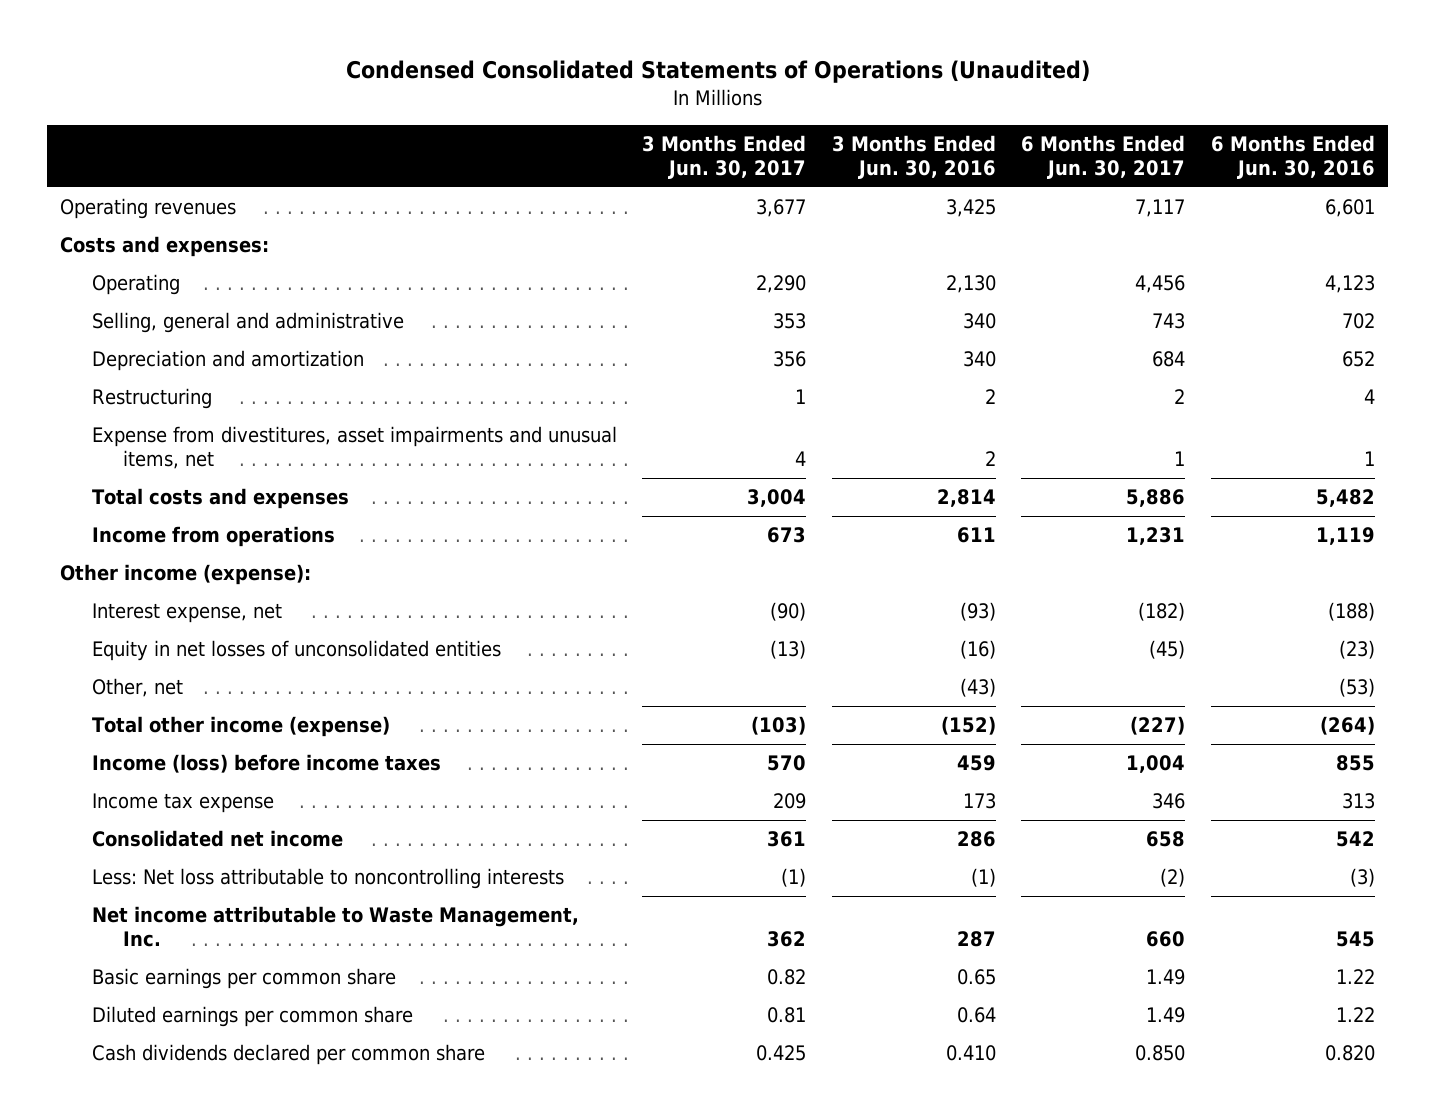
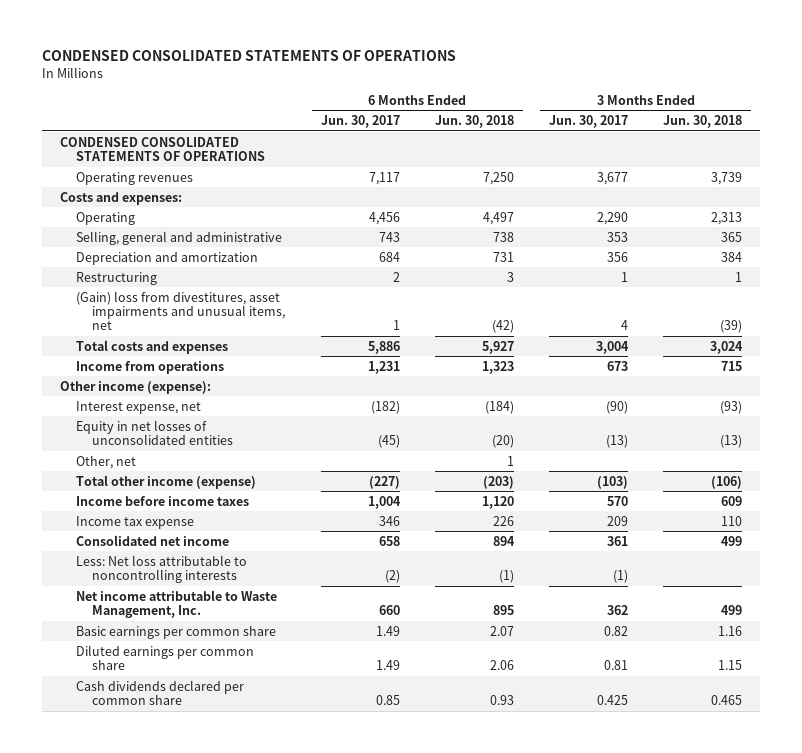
- Condensed Consolidated Statements of Operations (Unaudited)
+ CONDENSED CONSOLIDATED STATEMENTS OF OPERATIONS
- | 3 Months Ended Jun. 30, 2017 | 3 Months Ended Jun. 30, 2016 | 6 Months Ended Jun. 30, 2017 | 6 Months Ended Jun. 30, 2016
+ | 6 Months Ended Jun. 30, 2017 | 6 Months Ended Jun. 30, 2018 | 3 Months Ended Jun. 30, 2017 | 3 Months Ended Jun. 30, 2018
+ CONDENSED CONSOLIDATED STATEMENTS OF OPERATIONS
- Expense from divestitures, asset impairments and unusual items, net | 4 | 2 | 1 | 1
+ (Gain) loss from divestitures, asset impairments and unusual items, net | 1 | (42) | 4 | (39)
- Income (loss) before income taxes | 570 | 459 | 1,004 | 855
+ Income before income taxes | 1,004 | 1,120 | 570 | 609
- Cash dividends declared per common share | 0.425 | 0.410 | 0.850 | 0.820
+ Cash dividends declared per common share | 0.85 | 0.93 | 0.425 | 0.465

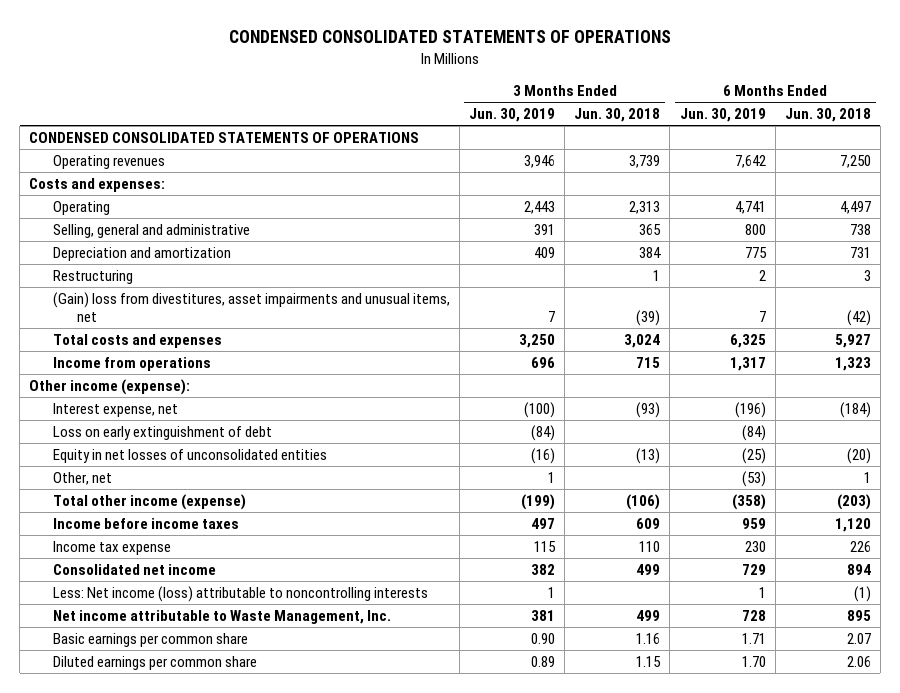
- | 6 Months Ended Jun. 30, 2017 | 6 Months Ended Jun. 30, 2018 | 3 Months Ended Jun. 30, 2017 | 3 Months Ended Jun. 30, 2018
+ | 3 Months Ended Jun. 30, 2019 | 3 Months Ended Jun. 30, 2018 | 6 Months Ended Jun. 30, 2019 | 6 Months Ended Jun. 30, 2018
+ Loss on early extinguishment of debt | (84) | | (84) |
- Less: Net loss attributable to noncontrolling interests | (2) | (1) | (1) |
+ Less: Net income (loss) attributable to noncontrolling interests | 1 | | 1 | (1)
- Cash dividends declared per common share | 0.85 | 0.93 | 0.425 | 0.465

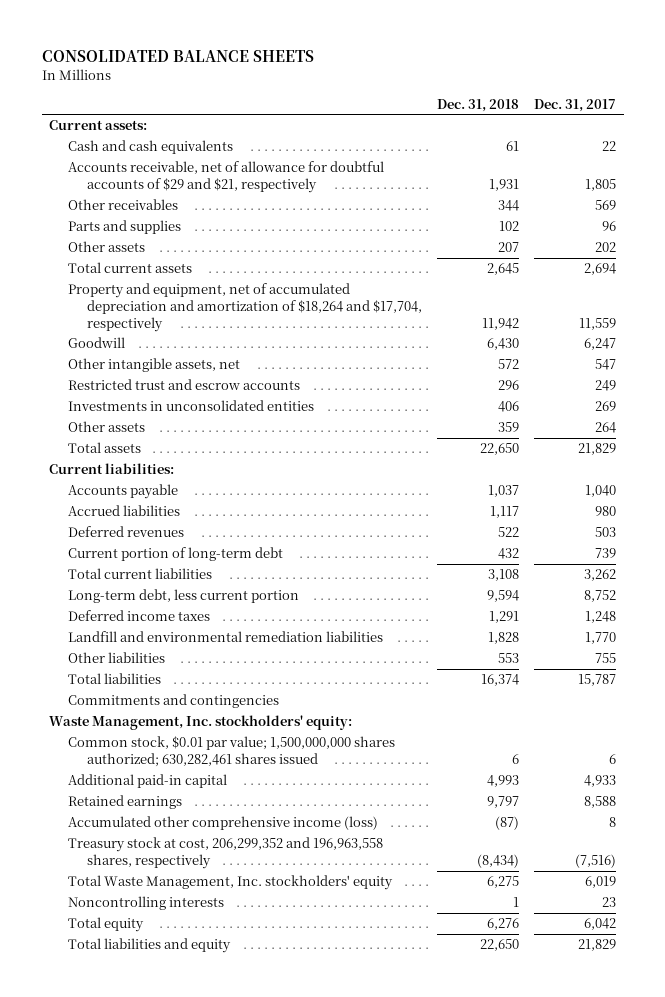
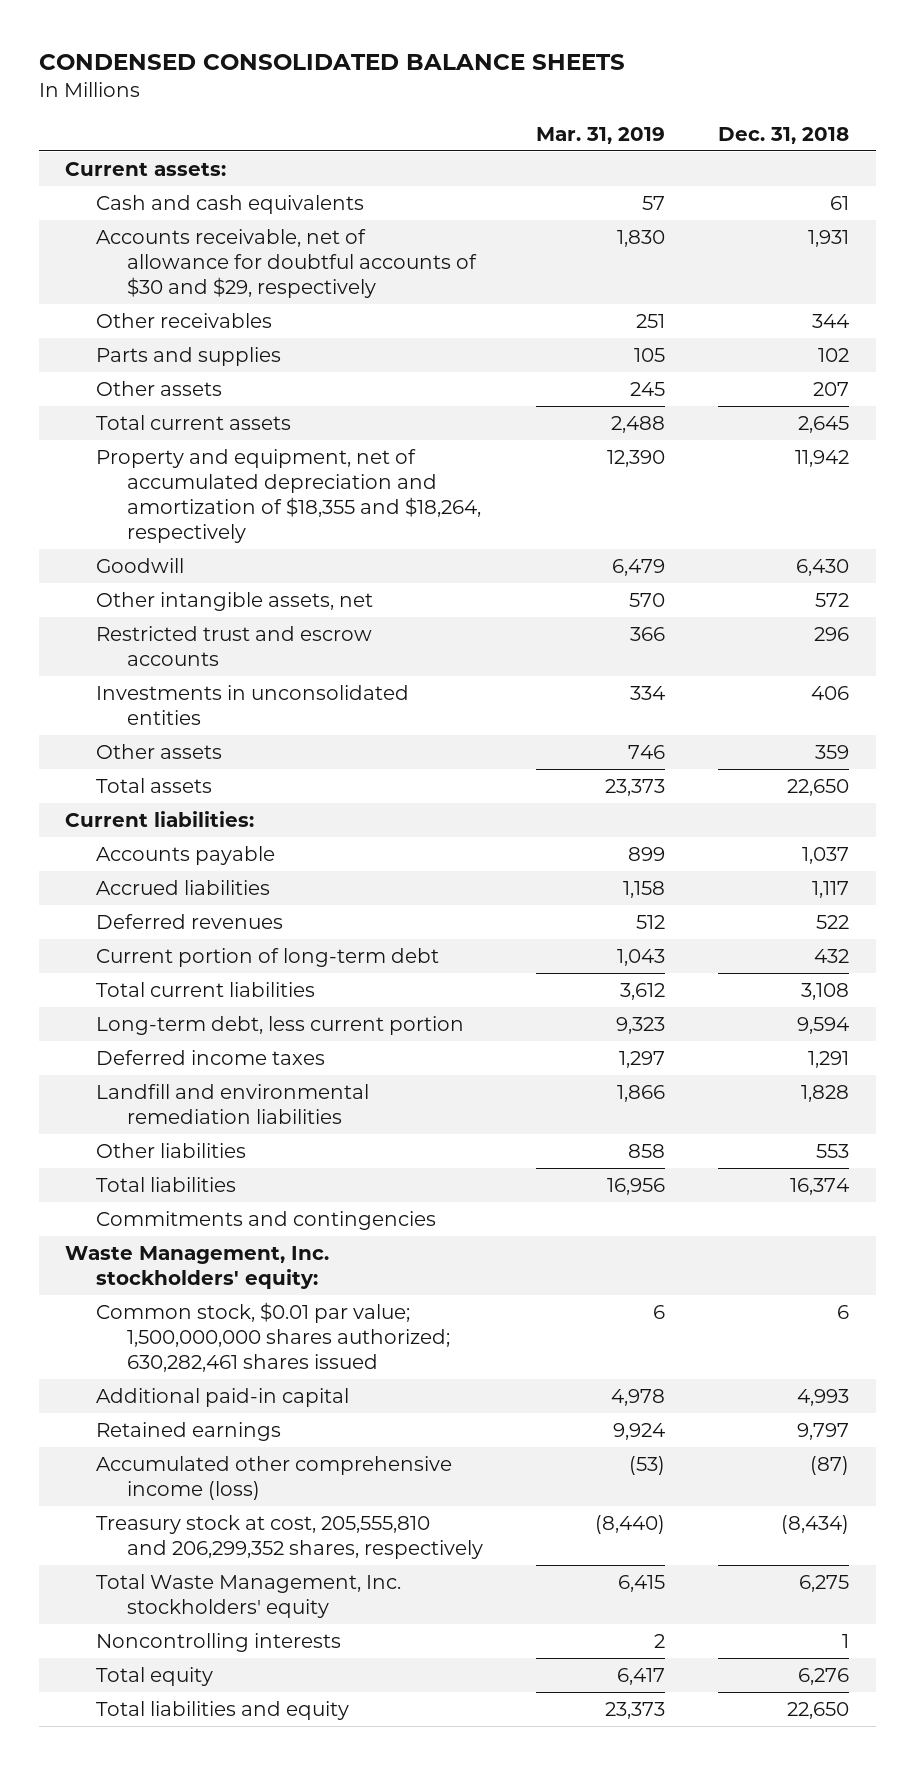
- CONSOLIDATED BALANCE SHEETS
+ CONDENSED CONSOLIDATED BALANCE SHEETS
- | Dec. 31, 2018 | Dec. 31, 2017
+ | Mar. 31, 2019 | Dec. 31, 2018
- Accounts receivable, net of allowance for doubtful accounts of $29 and $21, respectively | 1,931 | 1,805
+ Accounts receivable, net of allowance for doubtful accounts of $30 and $29, respectively | 1,830 | 1,931
- Property and equipment, net of accumulated depreciation and amortization of $18,264 and $17,704, respectively | 11,942 | 11,559
+ Property and equipment, net of accumulated depreciation and amortization of $18,355 and $18,264, respectively | 12,390 | 11,942
- Treasury stock at cost, 206,299,352 and 196,963,558 shares, respectively | (8,434) | (7,516)
+ Treasury stock at cost, 205,555,810 and 206,299,352 shares, respectively | (8,440) | (8,434)

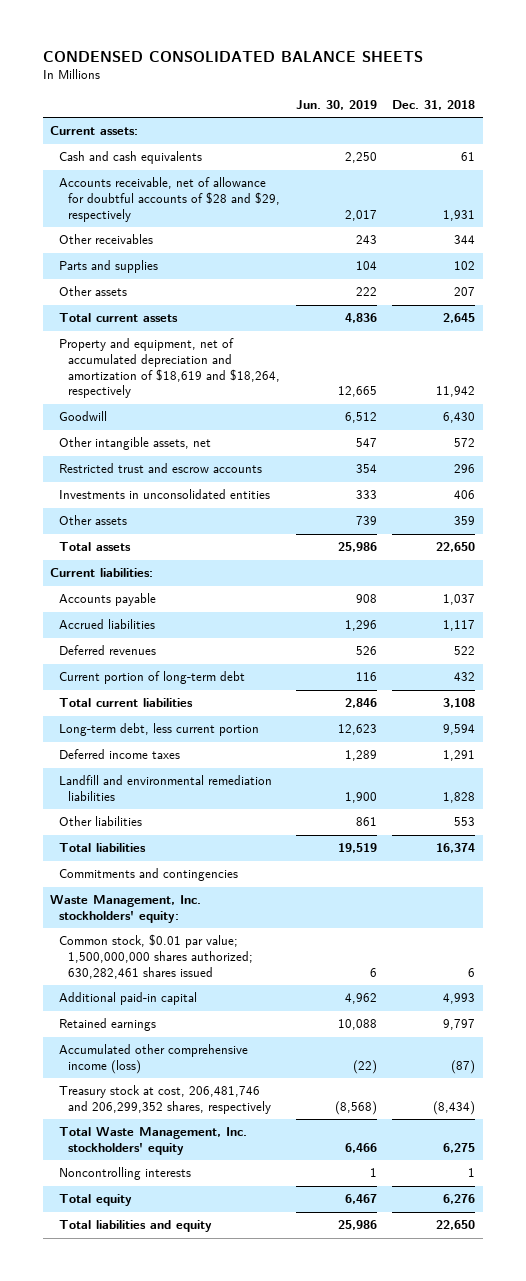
- | Mar. 31, 2019 | Dec. 31, 2018
+ | Jun. 30, 2019 | Dec. 31, 2018
- Accounts receivable, net of allowance for doubtful accounts of $30 and $29, respectively | 1,830 | 1,931
+ Accounts receivable, net of allowance for doubtful accounts of $28 and $29, respectively | 2,017 | 1,931
- Property and equipment, net of accumulated depreciation and amortization of $18,355 and $18,264, respectively | 12,390 | 11,942
+ Property and equipment, net of accumulated depreciation and amortization of $18,619 and $18,264, respectively | 12,665 | 11,942
- Treasury stock at cost, 205,555,810 and 206,299,352 shares, respectively | (8,440) | (8,434)
+ Treasury stock at cost, 206,481,746 and 206,299,352 shares, respectively | (8,568) | (8,434)

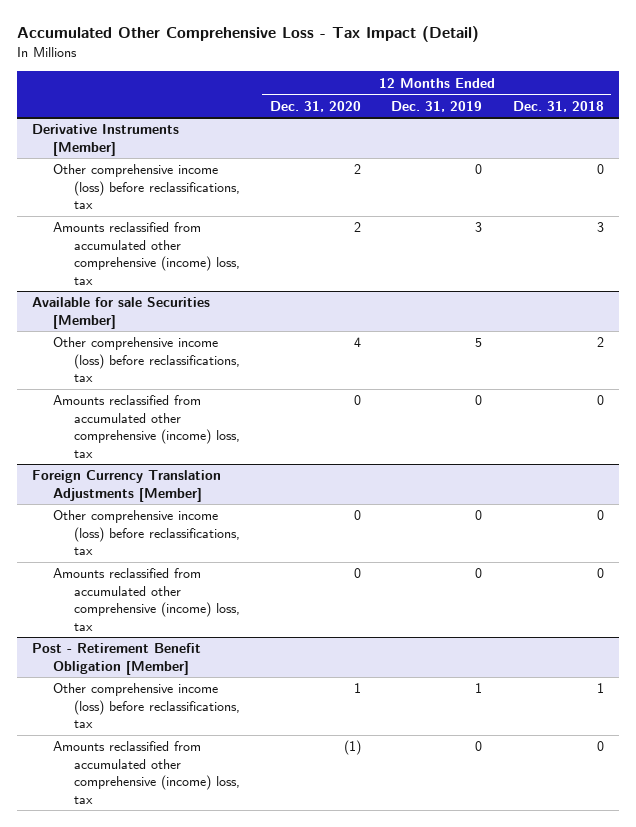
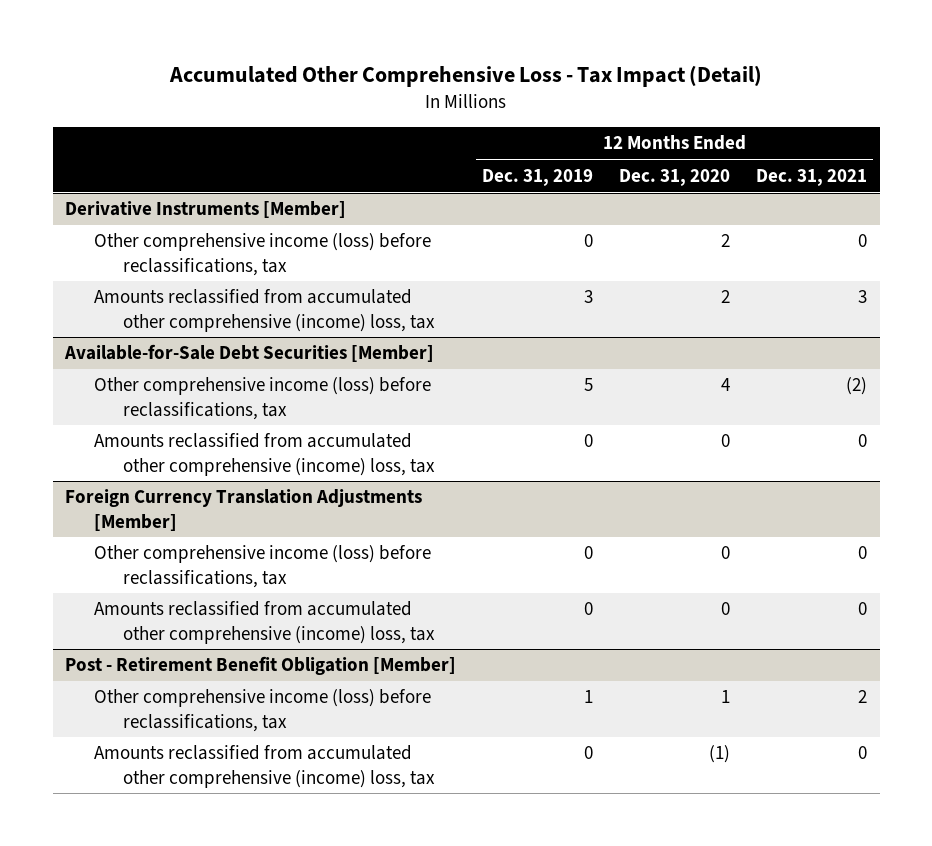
- | 12 Months Ended Dec. 31, 2020 | 12 Months Ended Dec. 31, 2019 | 12 Months Ended Dec. 31, 2018
+ | 12 Months Ended Dec. 31, 2019 | 12 Months Ended Dec. 31, 2020 | 12 Months Ended Dec. 31, 2021
- Available for sale Securities [Member]
+ Available-for-Sale Debt Securities [Member]

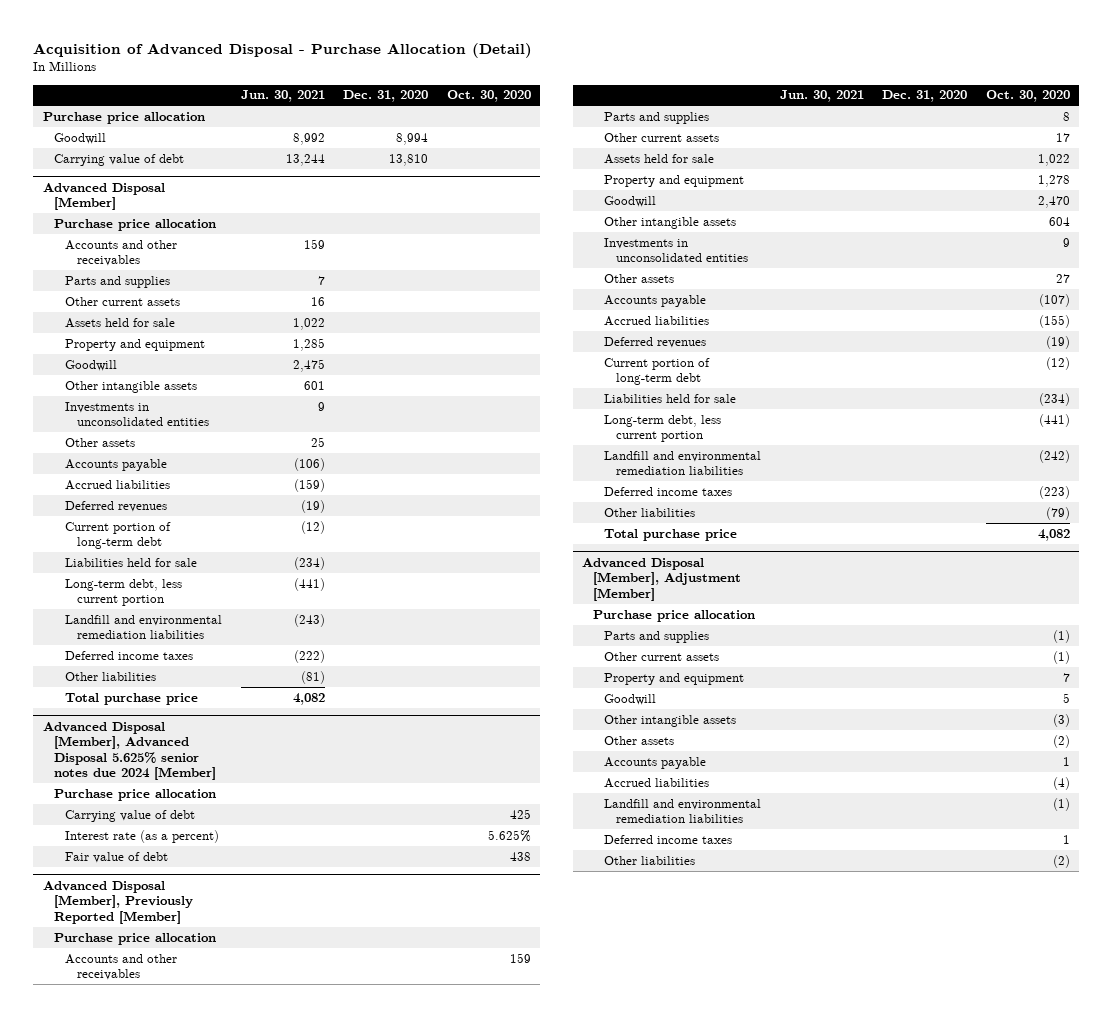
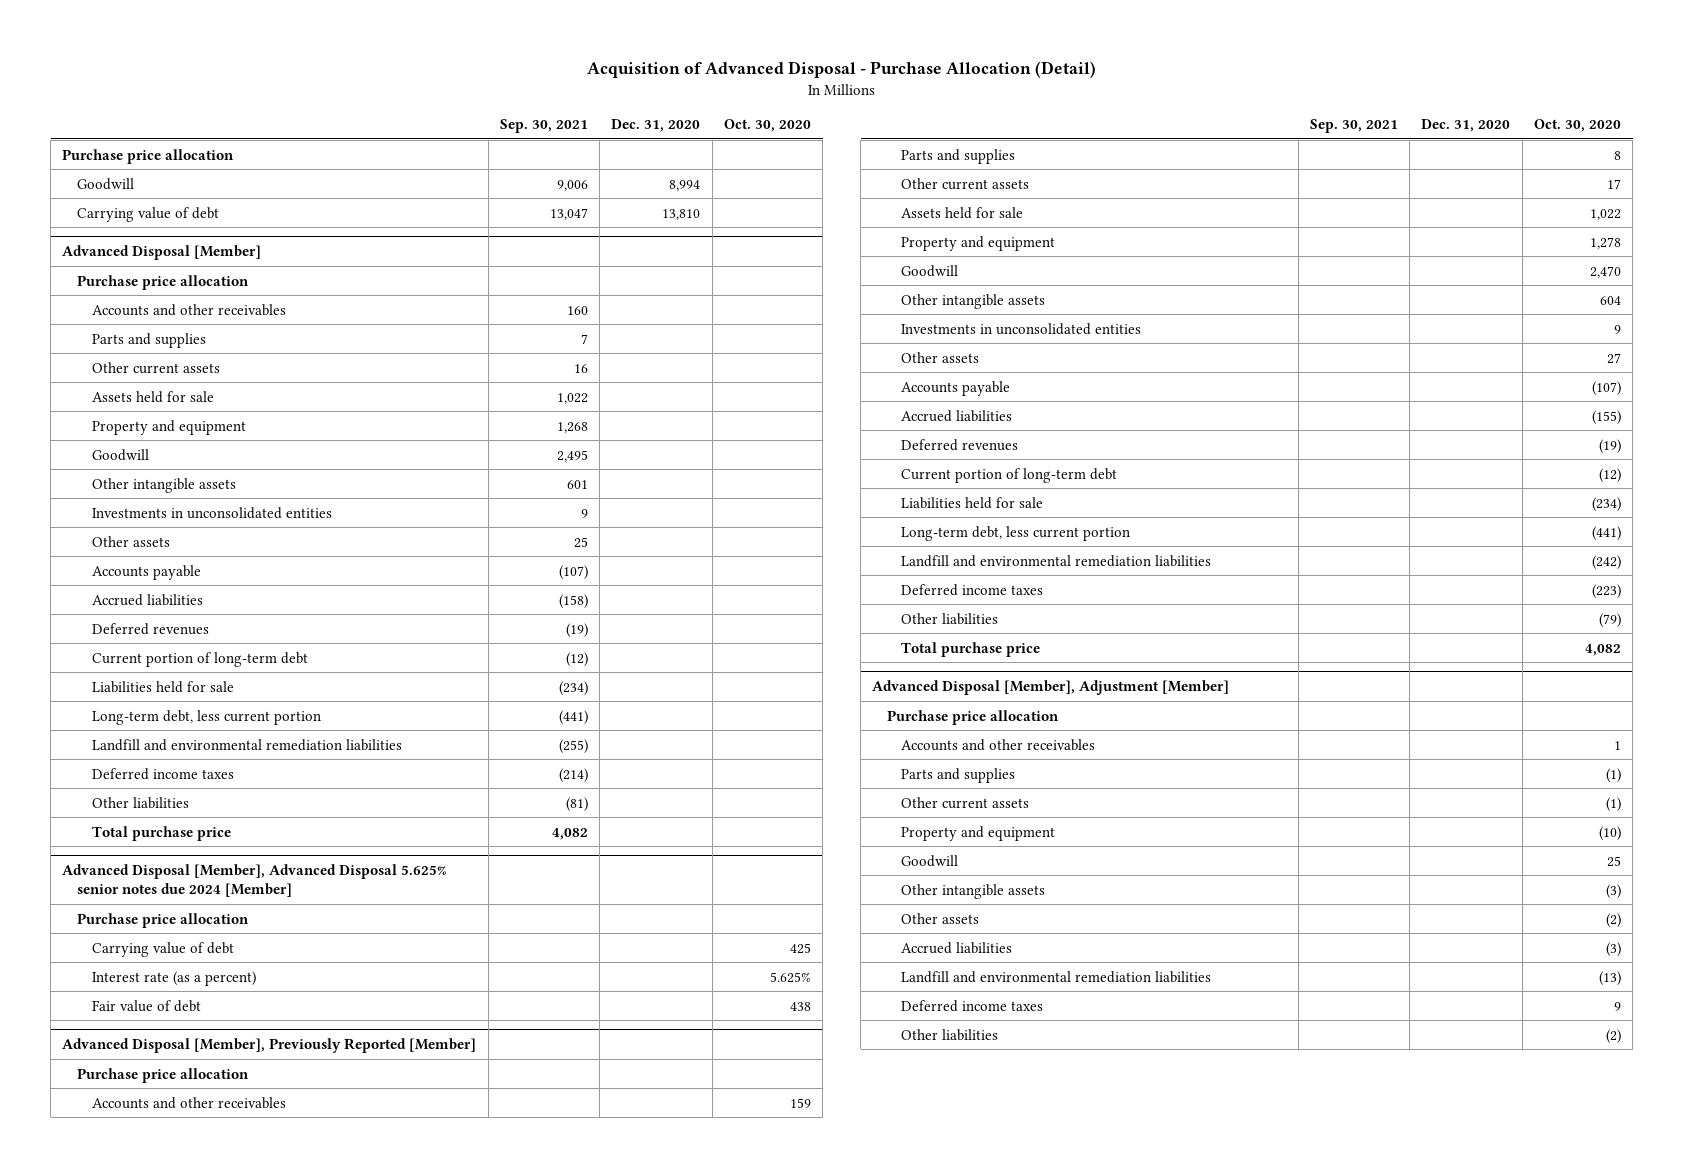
- | Jun. 30, 2021 | Dec. 31, 2020 | Oct. 30, 2020
+ | Sep. 30, 2021 | Dec. 31, 2020 | Oct. 30, 2020
@ Advanced Disposal [Member], Adjustment [Member]
+ Accounts and other receivables | | | 1
- Property and equipment | | | 7
- Goodwill | | | 5
+ Property and equipment | | | (10)
+ Goodwill | | | 25
- Accounts payable | | | 1
- Accrued liabilities | | | (4)
- Landfill and environmental remediation liabilities | | | (1)
- Deferred income taxes | | | 1
+ Accrued liabilities | | | (3)
+ Landfill and environmental remediation liabilities | | | (13)
+ Deferred income taxes | | | 9

